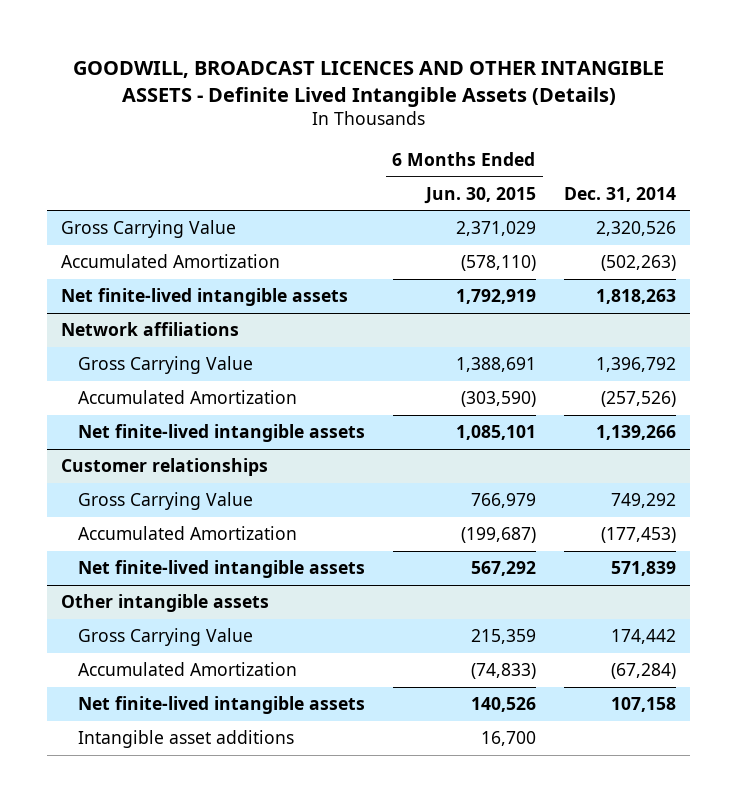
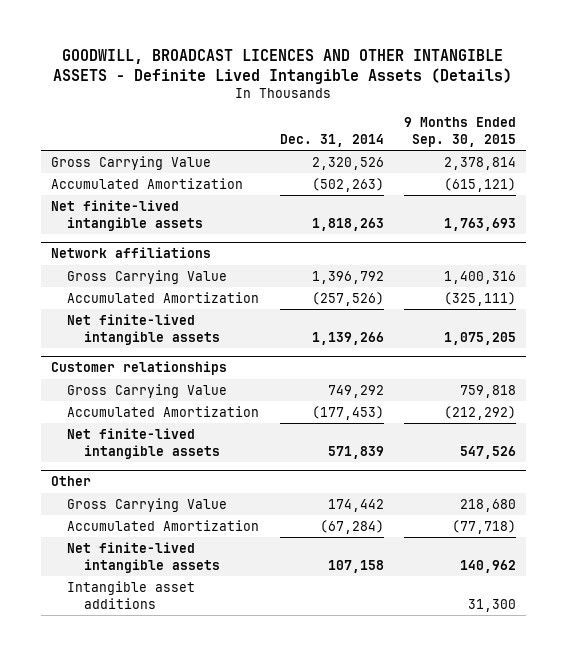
- | 6 Months Ended Jun. 30, 2015 | Dec. 31, 2014
+ | Dec. 31, 2014 | 9 Months Ended Sep. 30, 2015
- Other intangible assets
+ Other

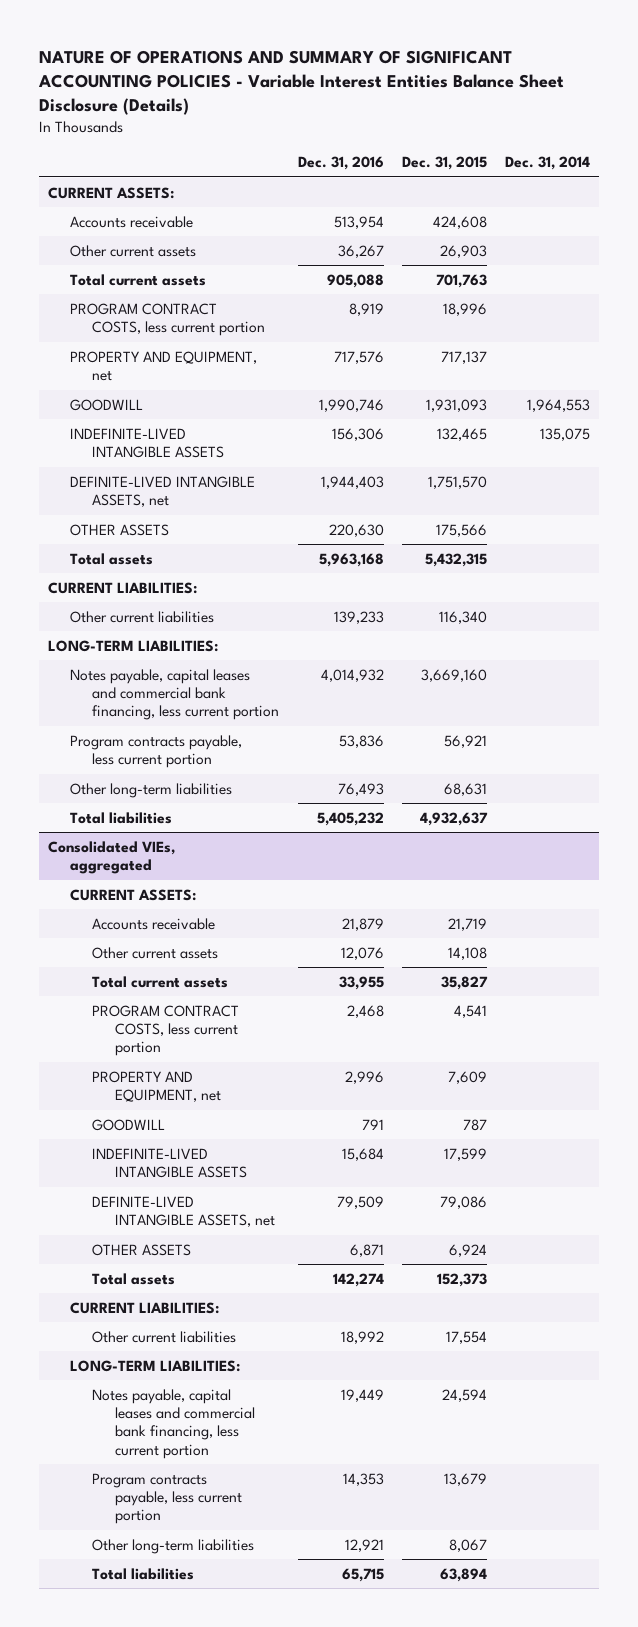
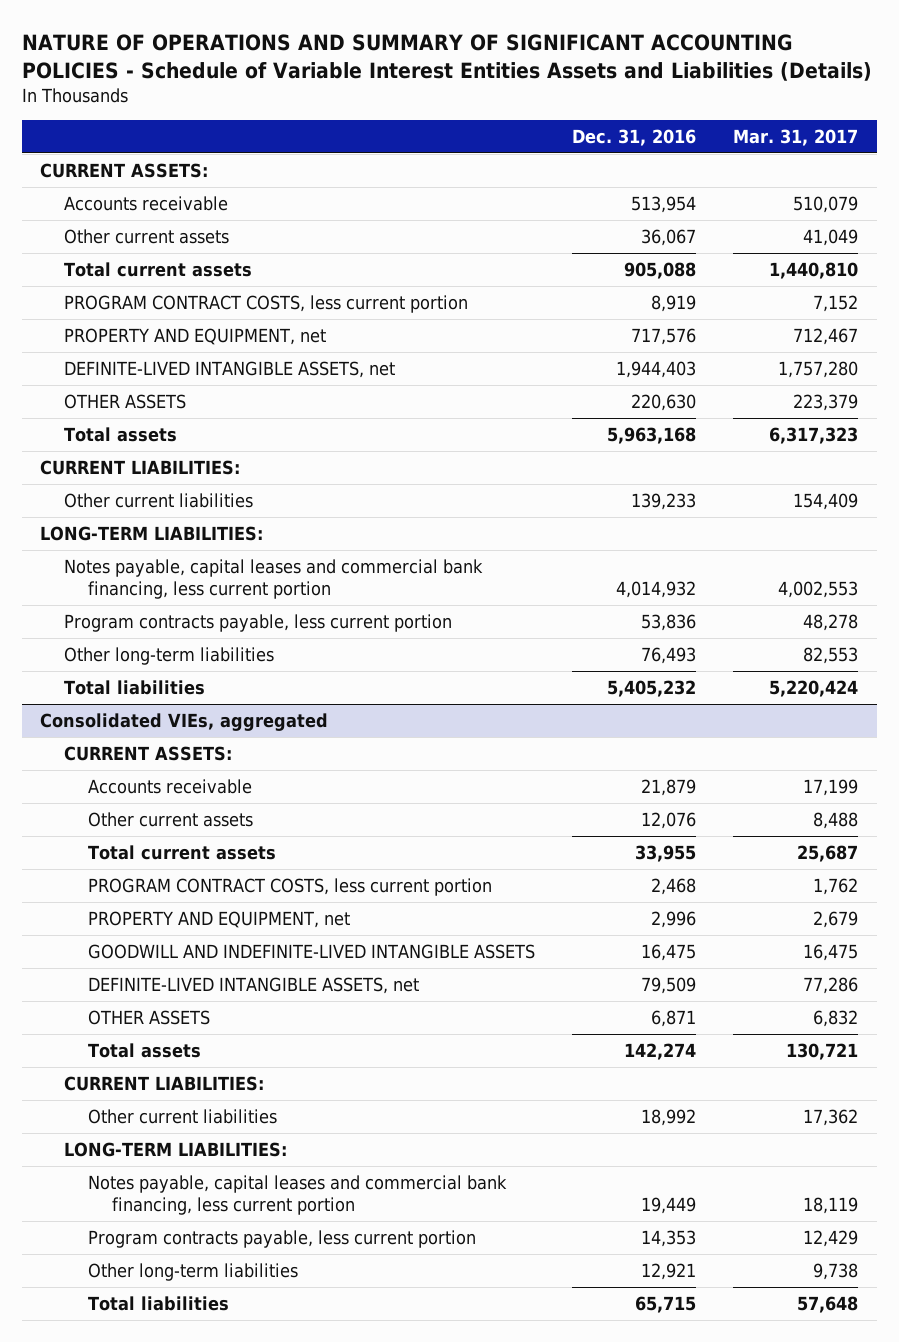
- NATURE OF OPERATIONS AND SUMMARY OF SIGNIFICANT ACCOUNTING POLICIES - Variable Interest Entities Balance Sheet Disclosure (Details)
+ NATURE OF OPERATIONS AND SUMMARY OF SIGNIFICANT ACCOUNTING POLICIES - Schedule of Variable Interest Entities Assets and Liabilities (Details)
- | Dec. 31, 2016 | Dec. 31, 2015 | Dec. 31, 2014
+ | Dec. 31, 2016 | Mar. 31, 2017
- Other current assets | 36,267 | 26,903 |
+ Other current assets | 36,067 | 41,049
- GOODWILL | 1,990,746 | 1,931,093 | 1,964,553
- INDEFINITE-LIVED INTANGIBLE ASSETS | 156,306 | 132,465 | 135,075
@ Consolidated VIEs, aggregated
- GOODWILL | 791 | 787 |
- INDEFINITE-LIVED INTANGIBLE ASSETS | 15,684 | 17,599 |
+ GOODWILL AND INDEFINITE-LIVED INTANGIBLE ASSETS | 16,475 | 16,475

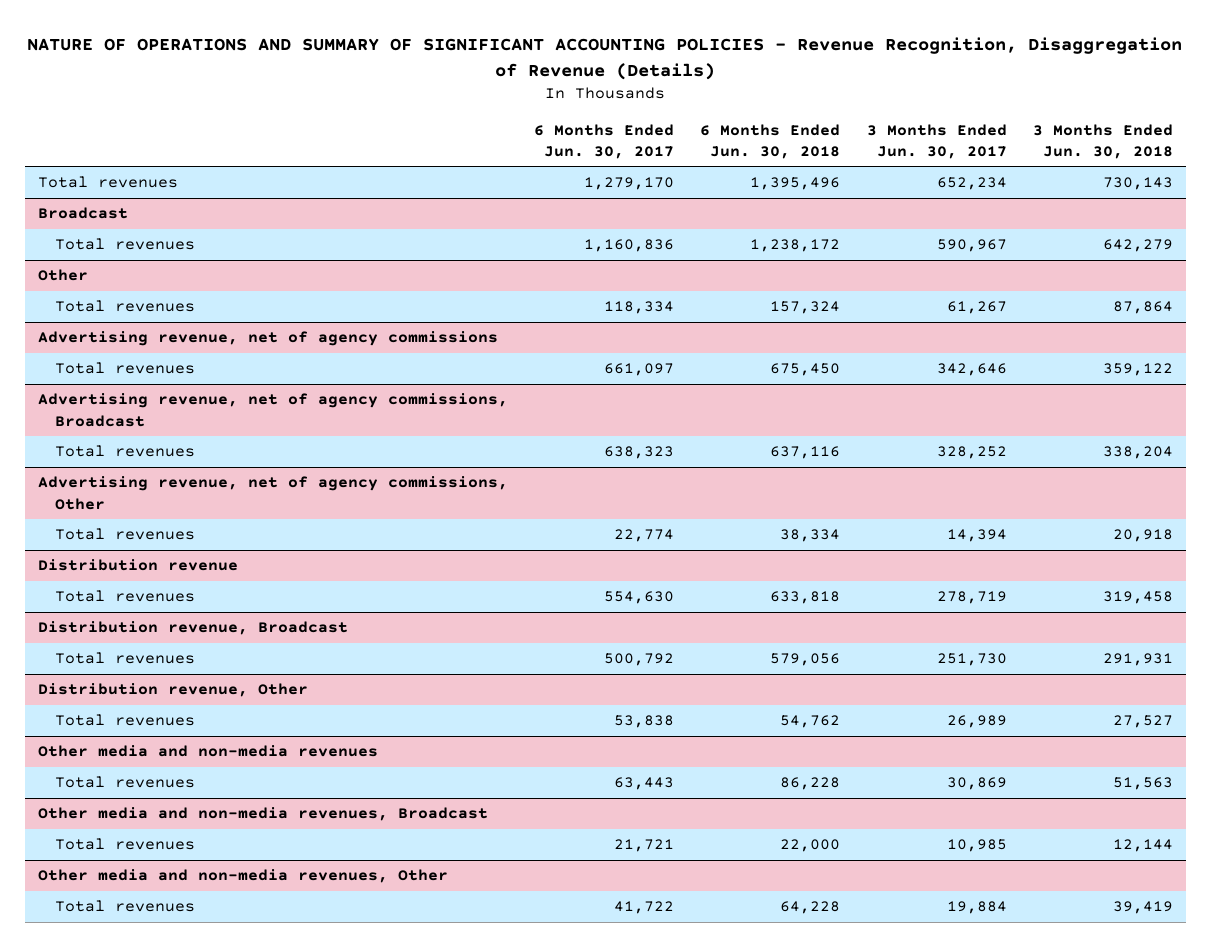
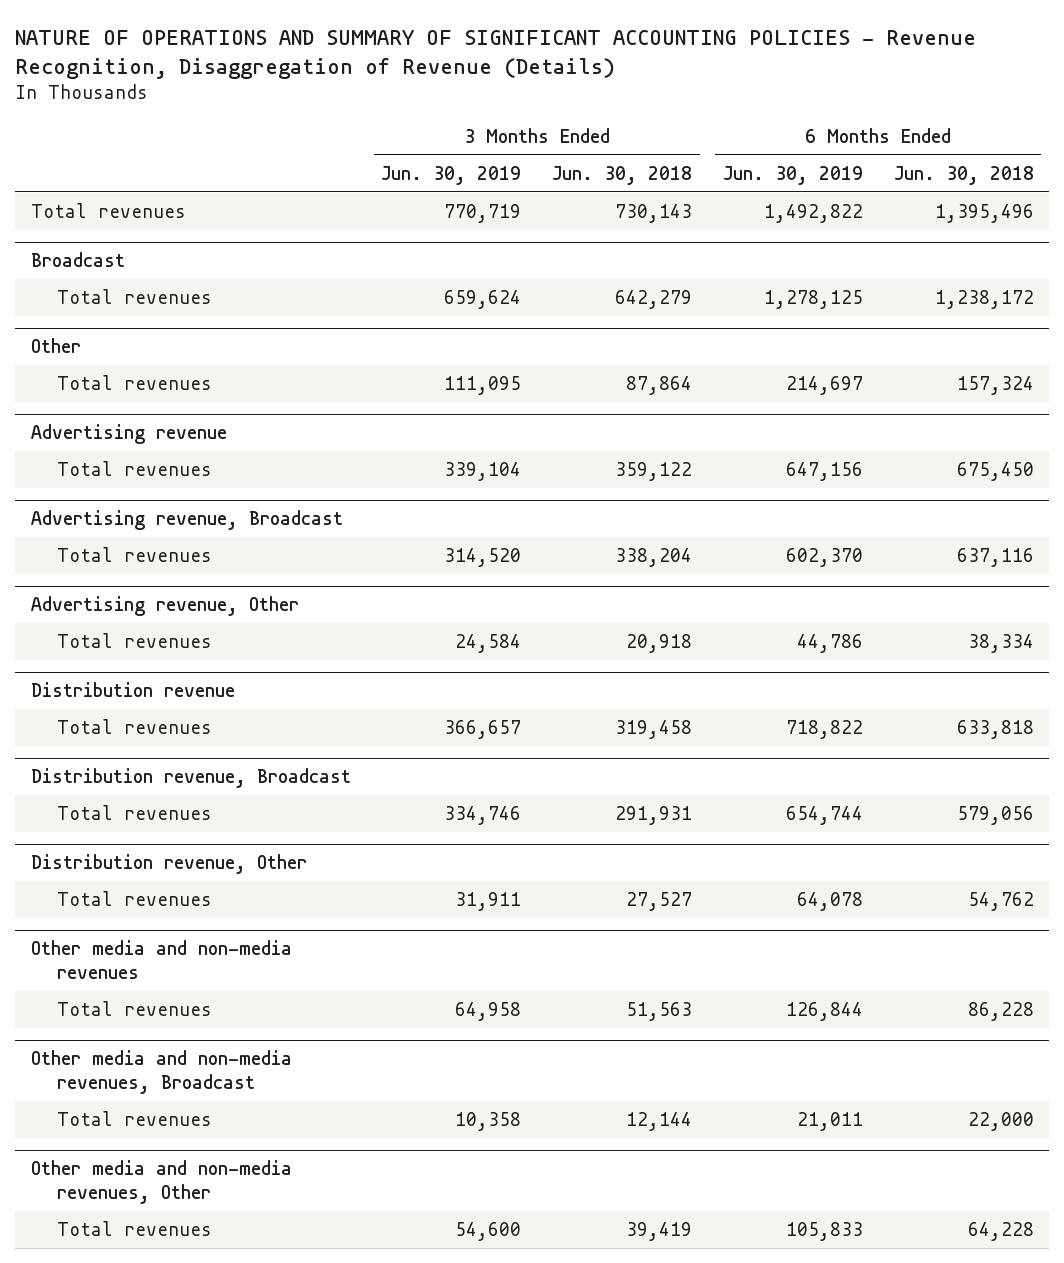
- | 6 Months Ended Jun. 30, 2017 | 6 Months Ended Jun. 30, 2018 | 3 Months Ended Jun. 30, 2017 | 3 Months Ended Jun. 30, 2018
+ | 3 Months Ended Jun. 30, 2019 | 3 Months Ended Jun. 30, 2018 | 6 Months Ended Jun. 30, 2019 | 6 Months Ended Jun. 30, 2018
- Advertising revenue, net of agency commissions
+ Advertising revenue
- Advertising revenue, net of agency commissions, Broadcast
+ Advertising revenue, Broadcast
- Advertising revenue, net of agency commissions, Other
+ Advertising revenue, Other

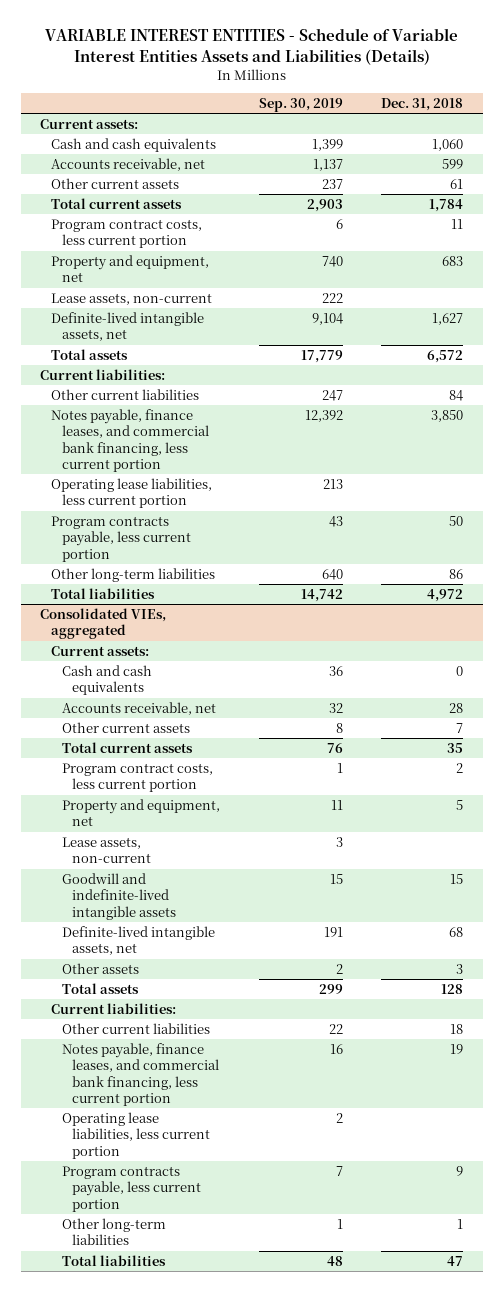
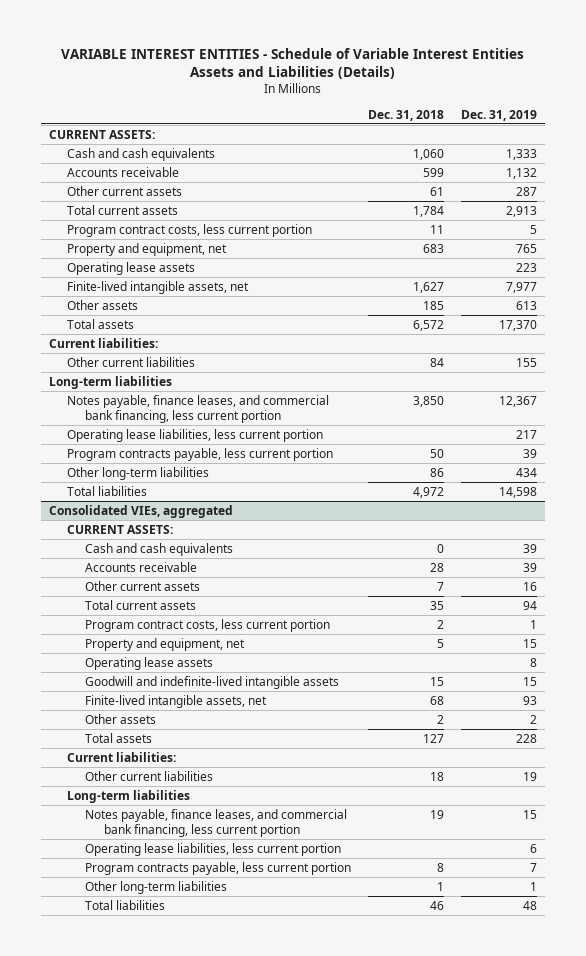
- | Sep. 30, 2019 | Dec. 31, 2018
+ | Dec. 31, 2018 | Dec. 31, 2019
- Current assets:
+ CURRENT ASSETS:
- Accounts receivable, net | 1,137 | 599
+ Accounts receivable | 599 | 1,132
- Lease assets, non-current | 222 |
- Definite-lived intangible assets, net | 9,104 | 1,627
+ Operating lease assets | | 223
+ Finite-lived intangible assets, net | 1,627 | 7,977
+ Other assets | 185 | 613
+ Long-term liabilities
@ Consolidated VIEs, aggregated
- Current assets:
+ CURRENT ASSETS:
- Accounts receivable, net | 32 | 28
+ Accounts receivable | 28 | 39
- Lease assets, non-current | 3 |
+ Operating lease assets | | 8
- Definite-lived intangible assets, net | 191 | 68
- Other assets | 2 | 3
- Total assets | 299 | 128
+ Finite-lived intangible assets, net | 68 | 93
+ Other assets | 2 | 2
+ Total assets | 127 | 228
+ Long-term liabilities
- Program contracts payable, less current portion | 7 | 9
+ Program contracts payable, less current portion | 8 | 7
- Total liabilities | 48 | 47
+ Total liabilities | 46 | 48

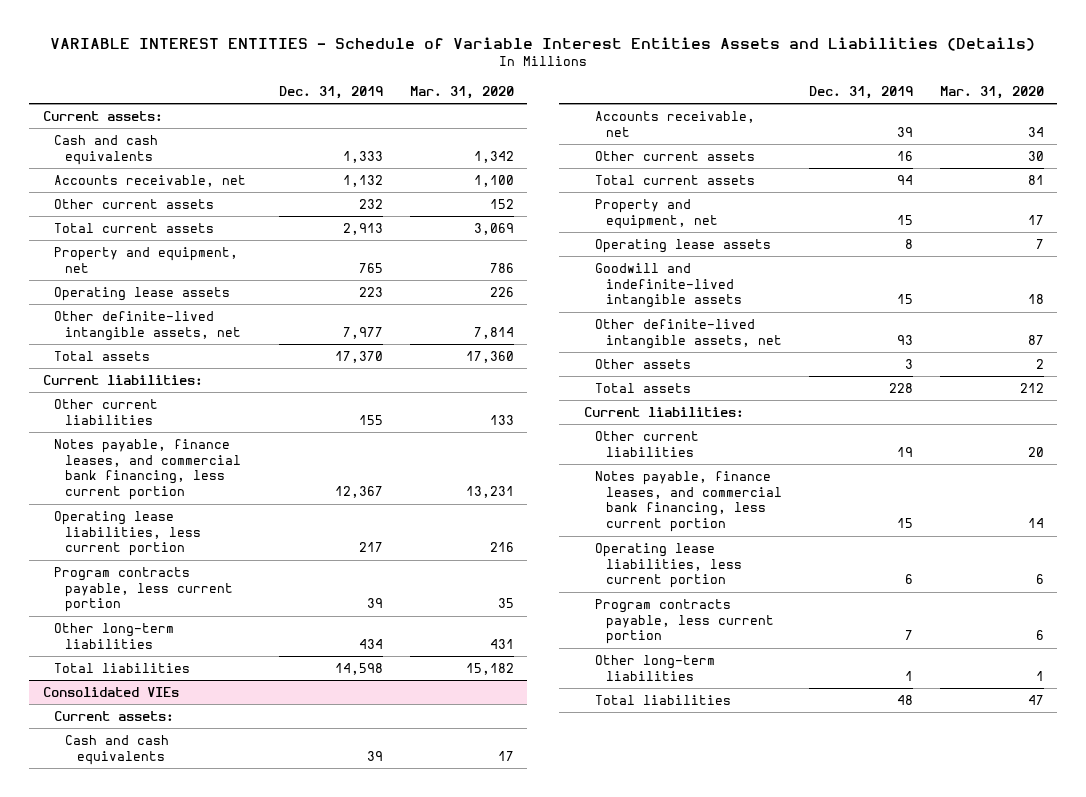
- | Dec. 31, 2018 | Dec. 31, 2019
+ | Dec. 31, 2019 | Mar. 31, 2020
- CURRENT ASSETS:
+ Current assets:
- Accounts receivable | 599 | 1,132
- Other current assets | 61 | 287
+ Accounts receivable, net | 1,132 | 1,100
+ Other current assets | 232 | 152
- Program contract costs, less current portion | 11 | 5
- Finite-lived intangible assets, net | 1,627 | 7,977
- Other assets | 185 | 613
+ Other definite-lived intangible assets, net | 7,977 | 7,814
- Long-term liabilities
- Consolidated VIEs, aggregated
- CURRENT ASSETS:
+ Consolidated VIEs
+ Current assets:
- Accounts receivable | 28 | 39
+ Accounts receivable, net | 39 | 34
- Program contract costs, less current portion | 2 | 1
- Finite-lived intangible assets, net | 68 | 93
- Other assets | 2 | 2
+ Other definite-lived intangible assets, net | 93 | 87
+ Other assets | 3 | 2
- Long-term liabilities

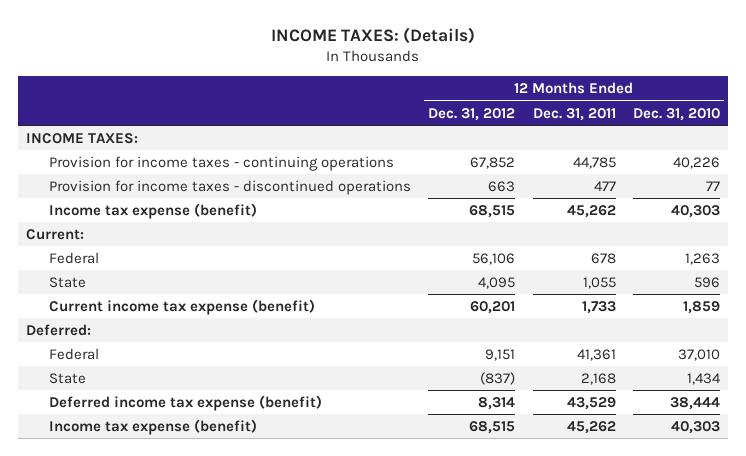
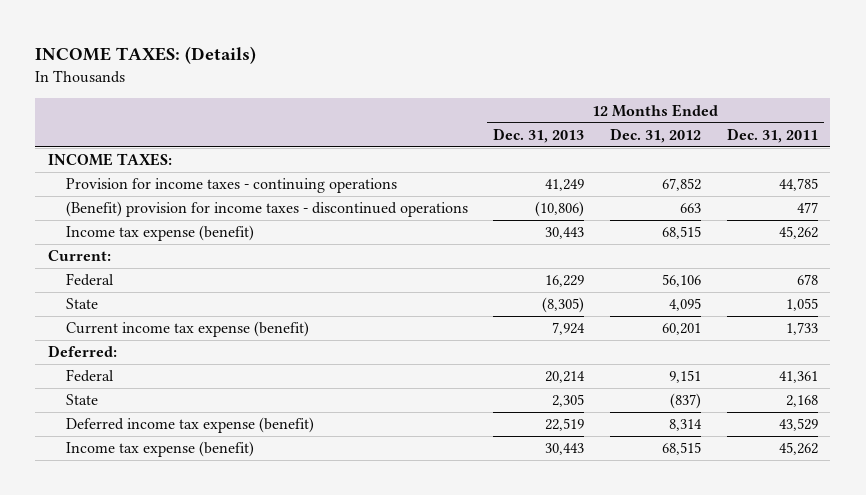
- | 12 Months Ended Dec. 31, 2012 | 12 Months Ended Dec. 31, 2011 | 12 Months Ended Dec. 31, 2010
+ | 12 Months Ended Dec. 31, 2013 | 12 Months Ended Dec. 31, 2012 | 12 Months Ended Dec. 31, 2011
- Provision for income taxes - discontinued operations | 663 | 477 | 77
+ (Benefit) provision for income taxes - discontinued operations | (10,806) | 663 | 477

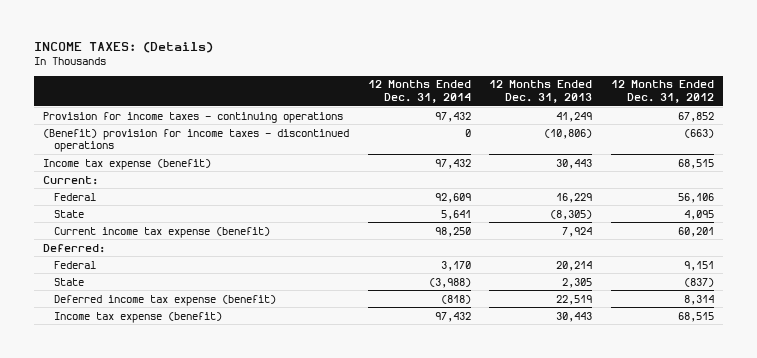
- | 12 Months Ended Dec. 31, 2013 | 12 Months Ended Dec. 31, 2012 | 12 Months Ended Dec. 31, 2011
+ | 12 Months Ended Dec. 31, 2014 | 12 Months Ended Dec. 31, 2013 | 12 Months Ended Dec. 31, 2012
- INCOME TAXES:
- (Benefit) provision for income taxes - discontinued operations | (10,806) | 663 | 477
+ (Benefit) provision for income taxes - discontinued operations | 0 | (10,806) | (663)

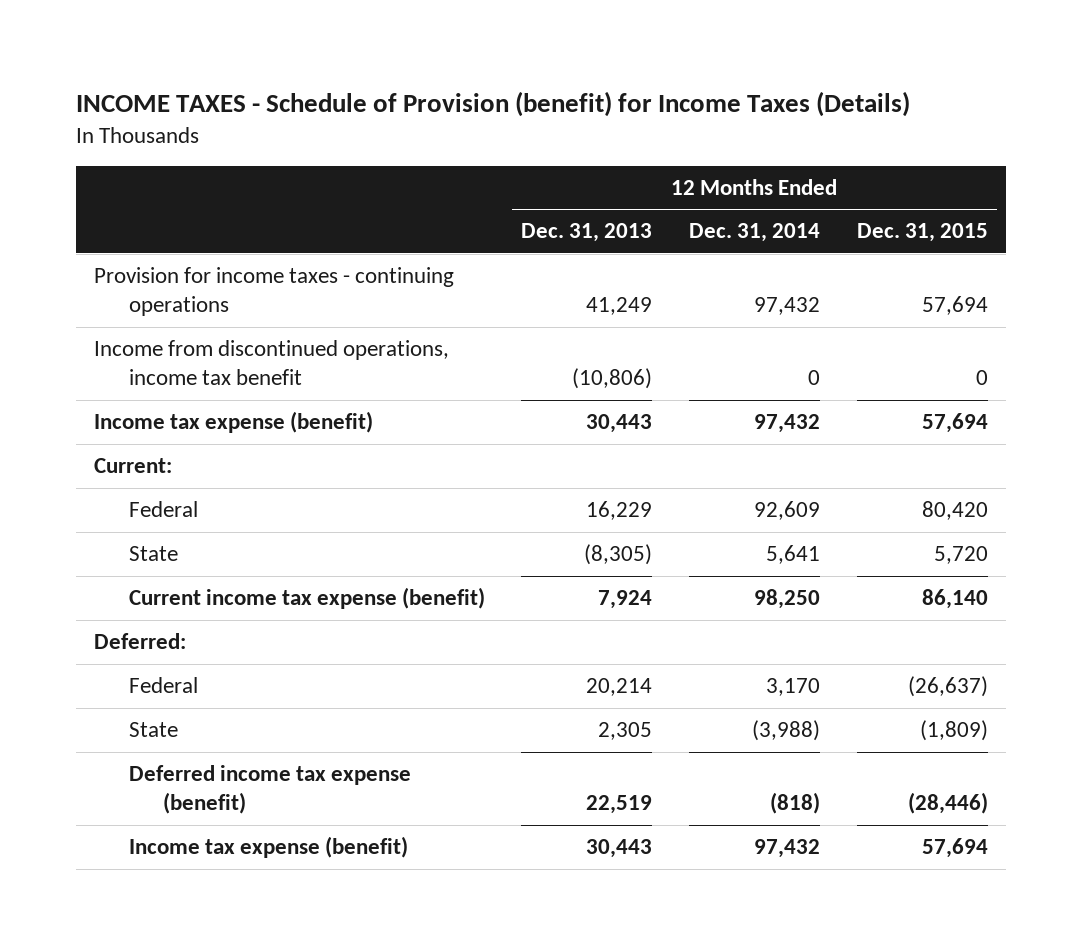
- INCOME TAXES: (Details)
+ INCOME TAXES - Schedule of Provision (benefit) for Income Taxes (Details)
- | 12 Months Ended Dec. 31, 2014 | 12 Months Ended Dec. 31, 2013 | 12 Months Ended Dec. 31, 2012
+ | 12 Months Ended Dec. 31, 2013 | 12 Months Ended Dec. 31, 2014 | 12 Months Ended Dec. 31, 2015
- (Benefit) provision for income taxes - discontinued operations | 0 | (10,806) | (663)
+ Income from discontinued operations, income tax benefit | (10,806) | 0 | 0

